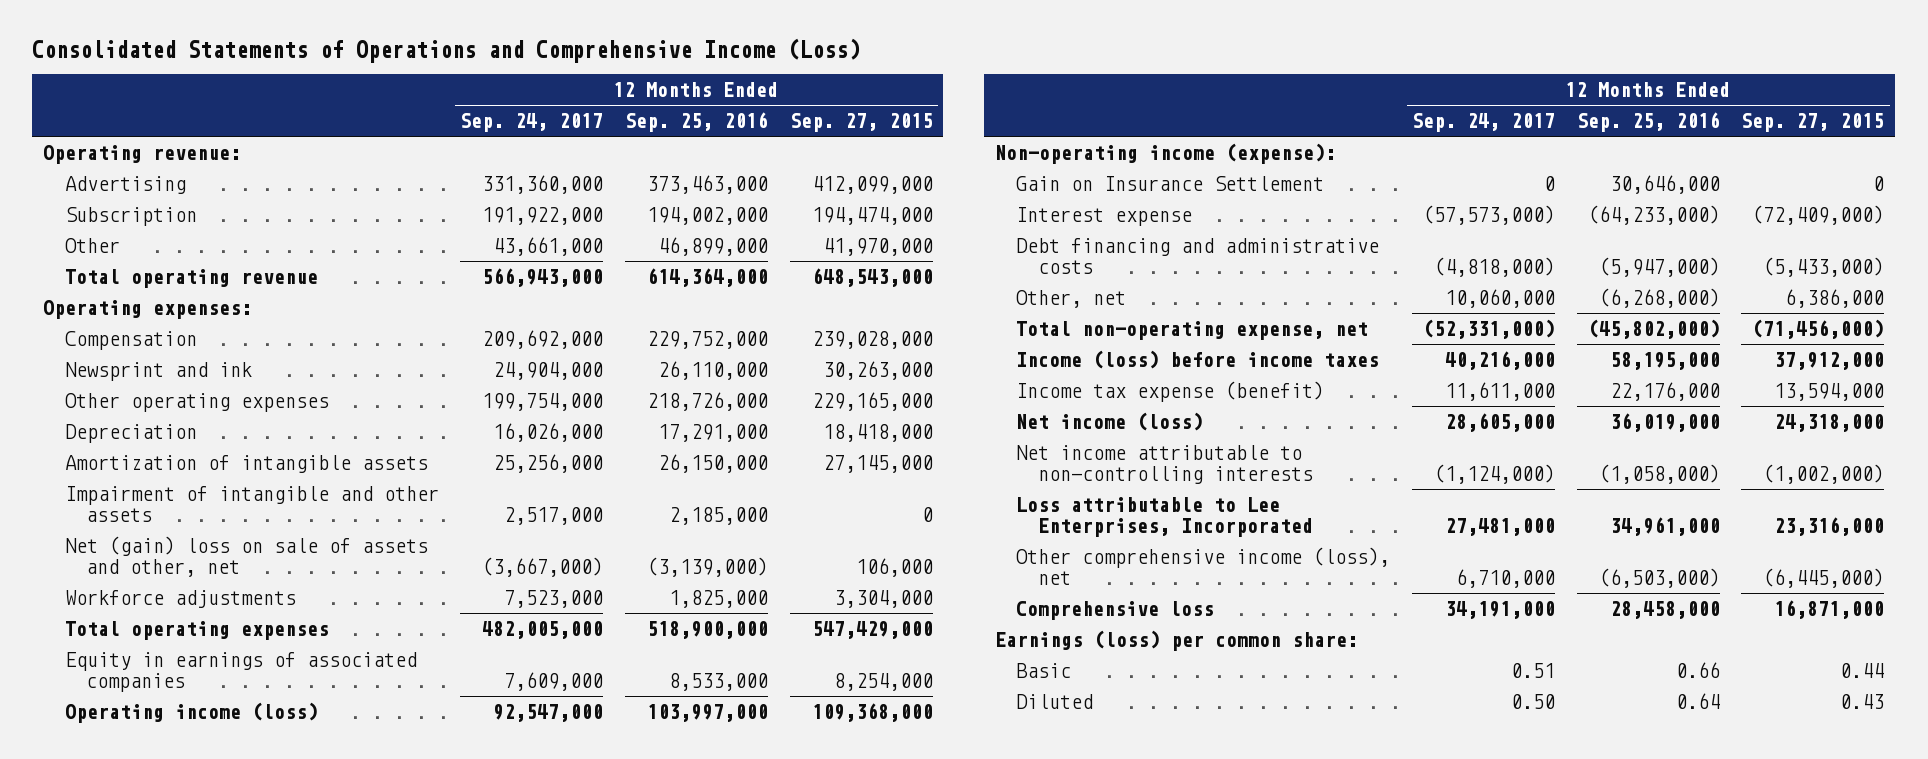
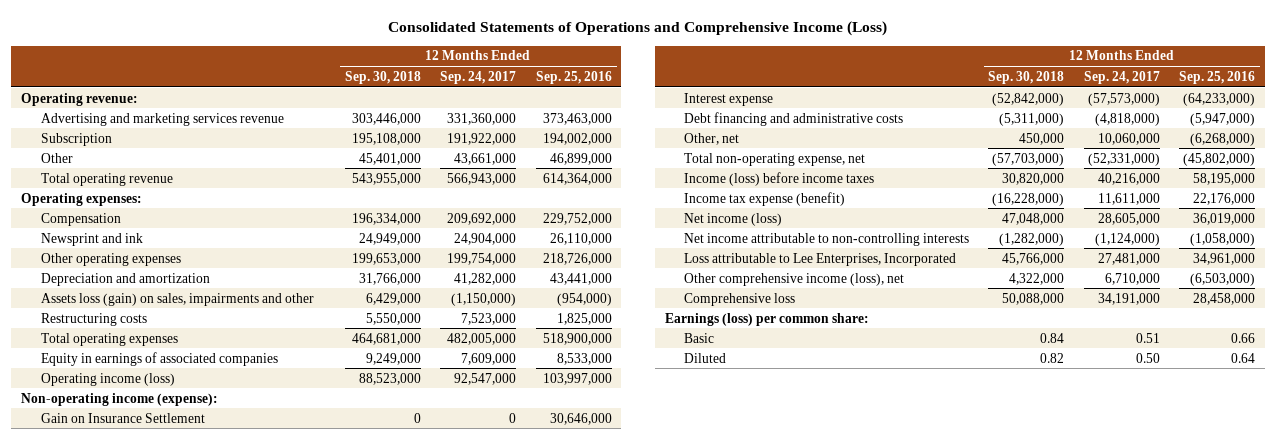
- | 12 Months Ended Sep. 24, 2017 | 12 Months Ended Sep. 25, 2016 | 12 Months Ended Sep. 27, 2015
+ | 12 Months Ended Sep. 30, 2018 | 12 Months Ended Sep. 24, 2017 | 12 Months Ended Sep. 25, 2016
- Advertising | 331,360,000 | 373,463,000 | 412,099,000
+ Advertising and marketing services revenue | 303,446,000 | 331,360,000 | 373,463,000
- Depreciation | 16,026,000 | 17,291,000 | 18,418,000
- Amortization of intangible assets | 25,256,000 | 26,150,000 | 27,145,000
- Impairment of intangible and other assets | 2,517,000 | 2,185,000 | 0
- Net (gain) loss on sale of assets and other, net | (3,667,000) | (3,139,000) | 106,000
- Workforce adjustments | 7,523,000 | 1,825,000 | 3,304,000
+ Depreciation and amortization | 31,766,000 | 41,282,000 | 43,441,000
+ Assets loss (gain) on sales, impairments and other | 6,429,000 | (1,150,000) | (954,000)
+ Restructuring costs | 5,550,000 | 7,523,000 | 1,825,000

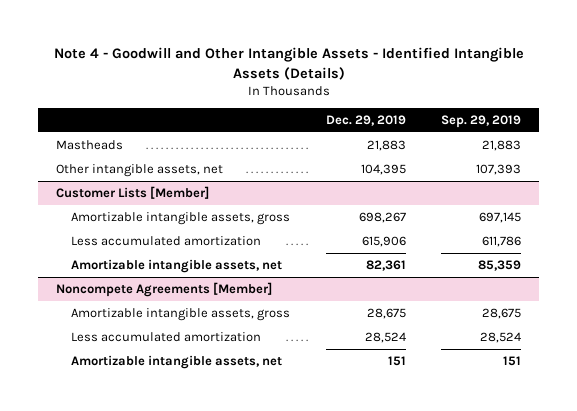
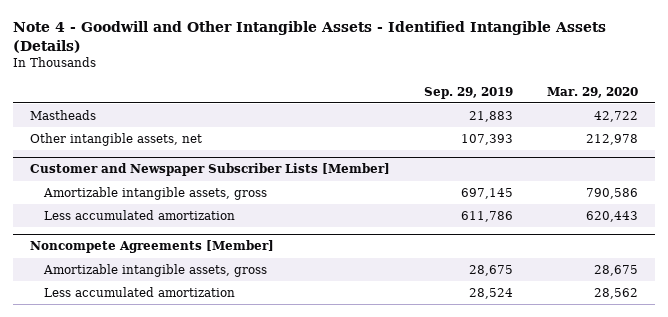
- | Dec. 29, 2019 | Sep. 29, 2019
+ | Sep. 29, 2019 | Mar. 29, 2020
- Customer Lists [Member]
+ Customer and Newspaper Subscriber Lists [Member]
- Amortizable intangible assets, net | 82,361 | 85,359
@ Noncompete Agreements [Member]
- Amortizable intangible assets, net | 151 | 151

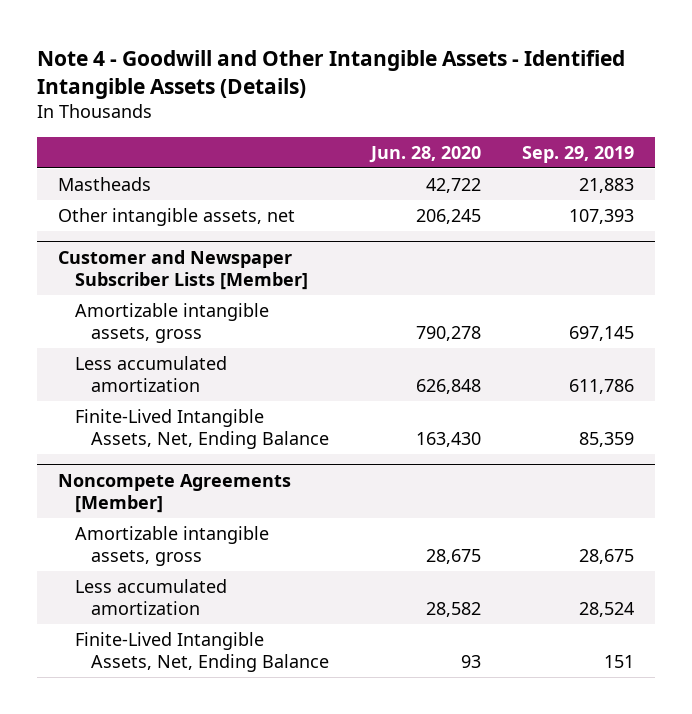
- | Sep. 29, 2019 | Mar. 29, 2020
+ | Jun. 28, 2020 | Sep. 29, 2019
@ Customer and Newspaper Subscriber Lists [Member]
+ Finite-Lived Intangible Assets, Net, Ending Balance | 163,430 | 85,359
@ Noncompete Agreements [Member]
+ Finite-Lived Intangible Assets, Net, Ending Balance | 93 | 151

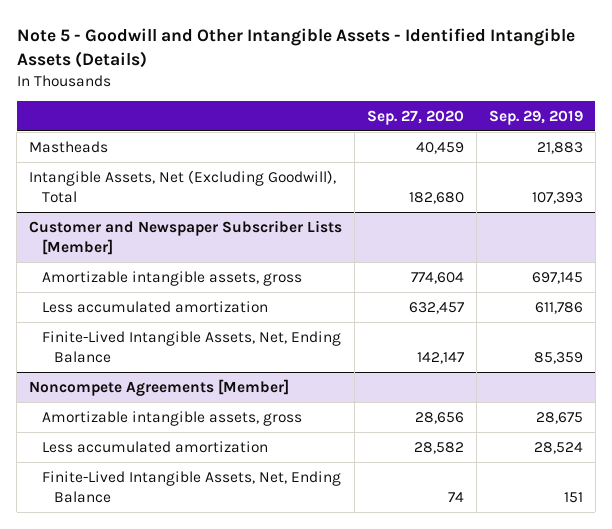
- Note 4 - Goodwill and Other Intangible Assets - Identified Intangible Assets (Details)
+ Note 5 - Goodwill and Other Intangible Assets - Identified Intangible Assets (Details)
- | Jun. 28, 2020 | Sep. 29, 2019
+ | Sep. 27, 2020 | Sep. 29, 2019
- Other intangible assets, net | 206,245 | 107,393
+ Intangible Assets, Net (Excluding Goodwill), Total | 182,680 | 107,393

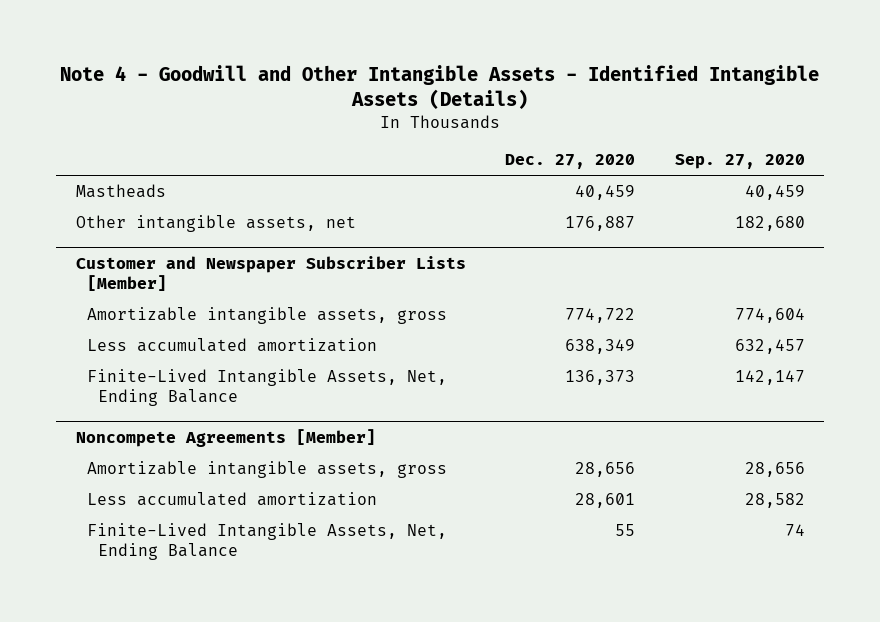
- Note 5 - Goodwill and Other Intangible Assets - Identified Intangible Assets (Details)
+ Note 4 - Goodwill and Other Intangible Assets - Identified Intangible Assets (Details)
- | Sep. 27, 2020 | Sep. 29, 2019
+ | Dec. 27, 2020 | Sep. 27, 2020
- Intangible Assets, Net (Excluding Goodwill), Total | 182,680 | 107,393
+ Other intangible assets, net | 176,887 | 182,680

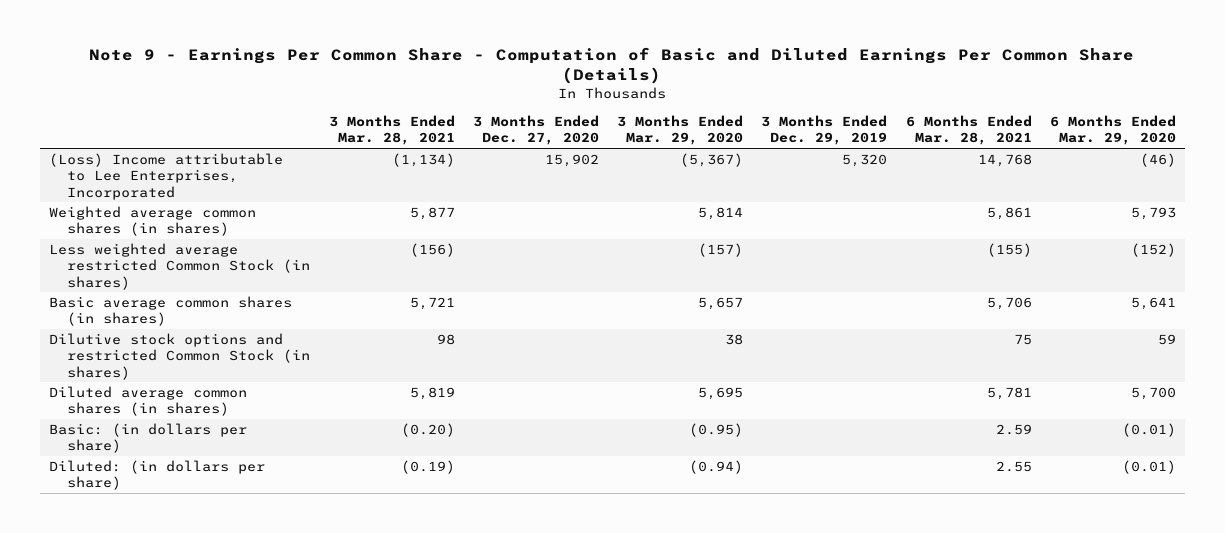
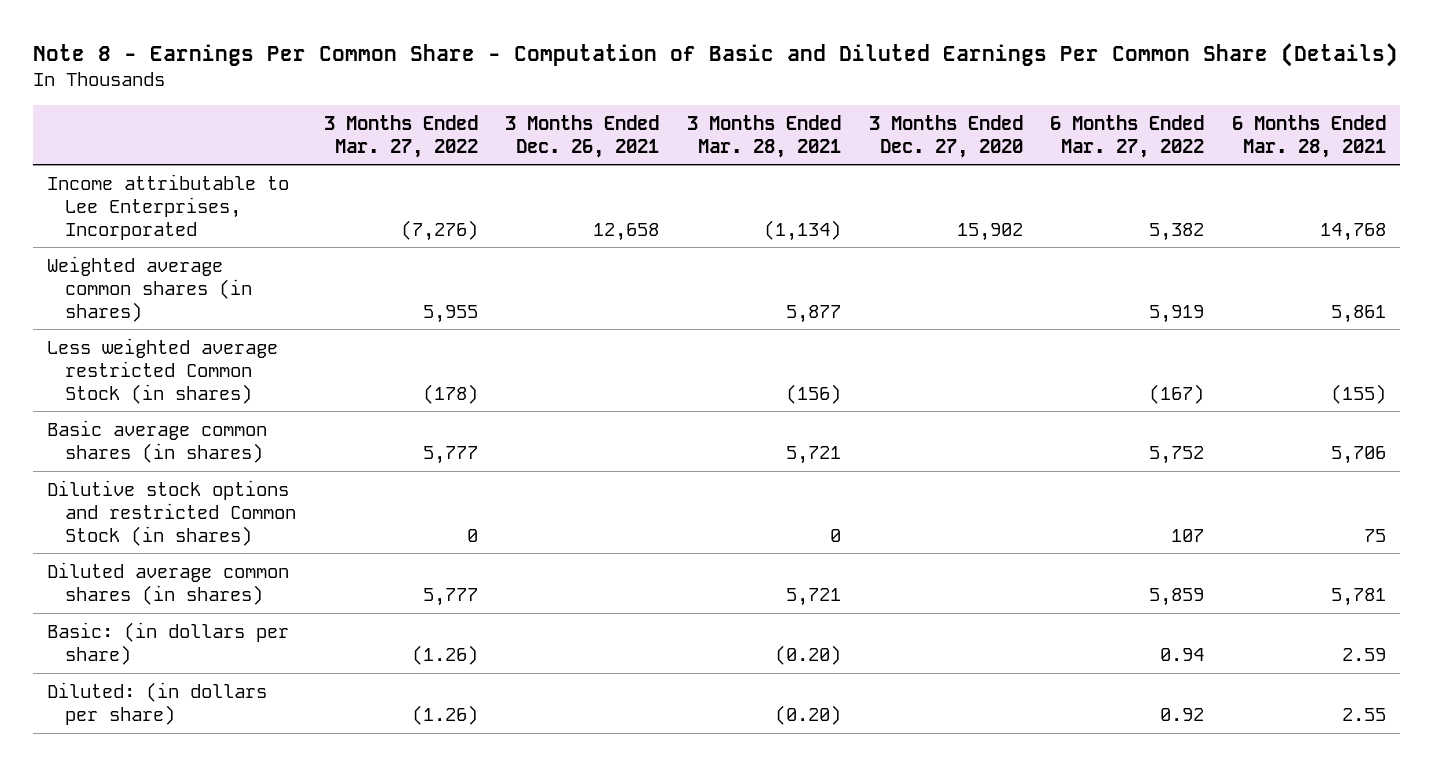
- Note 9 - Earnings Per Common Share - Computation of Basic and Diluted Earnings Per Common Share (Details)
+ Note 8 - Earnings Per Common Share - Computation of Basic and Diluted Earnings Per Common Share (Details)
- | 3 Months Ended Mar. 28, 2021 | 3 Months Ended Dec. 27, 2020 | 3 Months Ended Mar. 29, 2020 | 3 Months Ended Dec. 29, 2019 | 6 Months Ended Mar. 28, 2021 | 6 Months Ended Mar. 29, 2020
+ | 3 Months Ended Mar. 27, 2022 | 3 Months Ended Dec. 26, 2021 | 3 Months Ended Mar. 28, 2021 | 3 Months Ended Dec. 27, 2020 | 6 Months Ended Mar. 27, 2022 | 6 Months Ended Mar. 28, 2021
- (Loss) Income attributable to Lee Enterprises, Incorporated | (1,134) | 15,902 | (5,367) | 5,320 | 14,768 | (46)
+ Income attributable to Lee Enterprises, Incorporated | (7,276) | 12,658 | (1,134) | 15,902 | 5,382 | 14,768
- Dilutive stock options and restricted Common Stock (in shares) | 98 | | 38 | | 75 | 59
- Diluted average common shares (in shares) | 5,819 | | 5,695 | | 5,781 | 5,700
+ Dilutive stock options and restricted Common Stock (in shares) | 0 | | 0 | | 107 | 75
+ Diluted average common shares (in shares) | 5,777 | | 5,721 | | 5,859 | 5,781
- Diluted: (in dollars per share) | (0.19) | | (0.94) | | 2.55 | (0.01)
+ Diluted: (in dollars per share) | (1.26) | | (0.20) | | 0.92 | 2.55

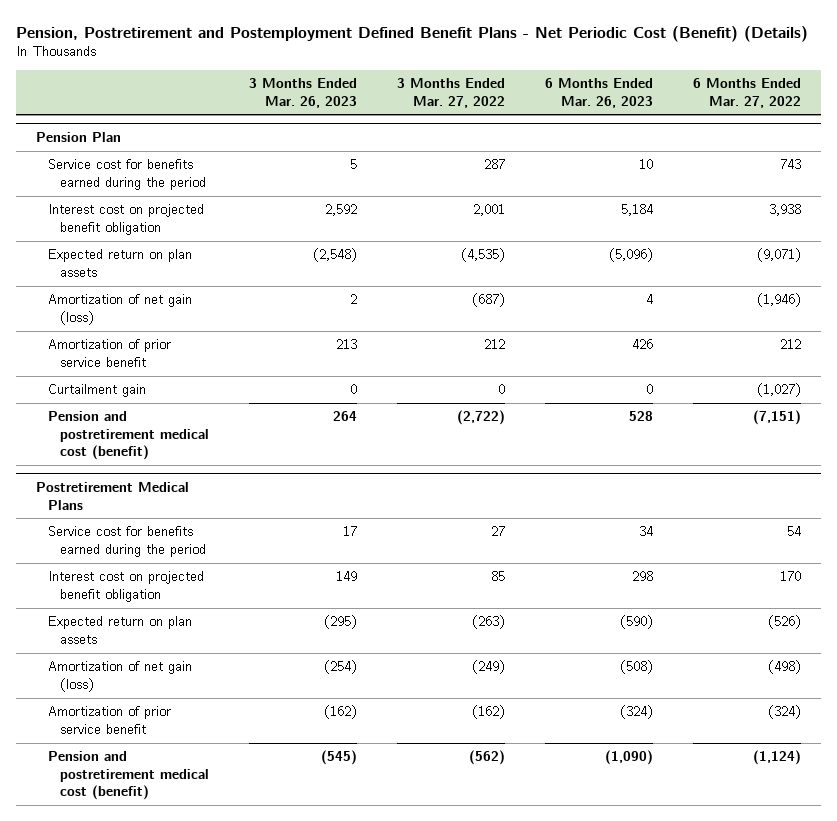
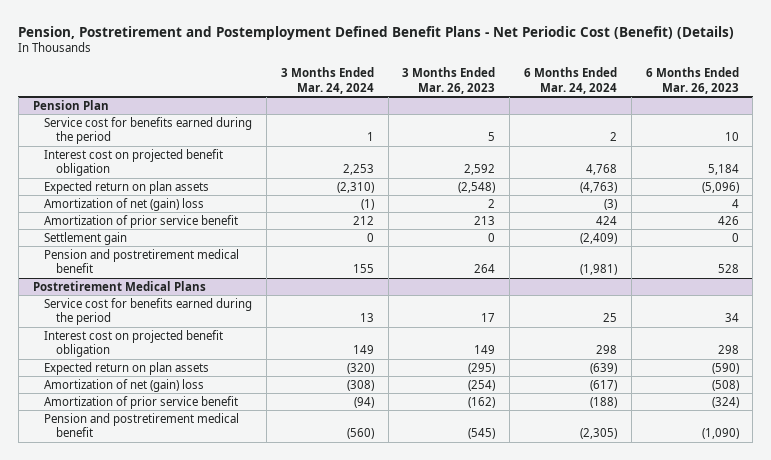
- | 3 Months Ended Mar. 26, 2023 | 3 Months Ended Mar. 27, 2022 | 6 Months Ended Mar. 26, 2023 | 6 Months Ended Mar. 27, 2022
+ | 3 Months Ended Mar. 24, 2024 | 3 Months Ended Mar. 26, 2023 | 6 Months Ended Mar. 24, 2024 | 6 Months Ended Mar. 26, 2023
@ Pension Plan
- Amortization of net gain (loss) | 2 | (687) | 4 | (1,946)
+ Amortization of net (gain) loss | (1) | 2 | (3) | 4
- Curtailment gain | 0 | 0 | 0 | (1,027)
- Pension and postretirement medical cost (benefit) | 264 | (2,722) | 528 | (7,151)
+ Settlement gain | 0 | 0 | (2,409) | 0
+ Pension and postretirement medical benefit | 155 | 264 | (1,981) | 528
@ Postretirement Medical Plans
- Amortization of net gain (loss) | (254) | (249) | (508) | (498)
+ Amortization of net (gain) loss | (308) | (254) | (617) | (508)
- Pension and postretirement medical cost (benefit) | (545) | (562) | (1,090) | (1,124)
+ Pension and postretirement medical benefit | (560) | (545) | (2,305) | (1,090)

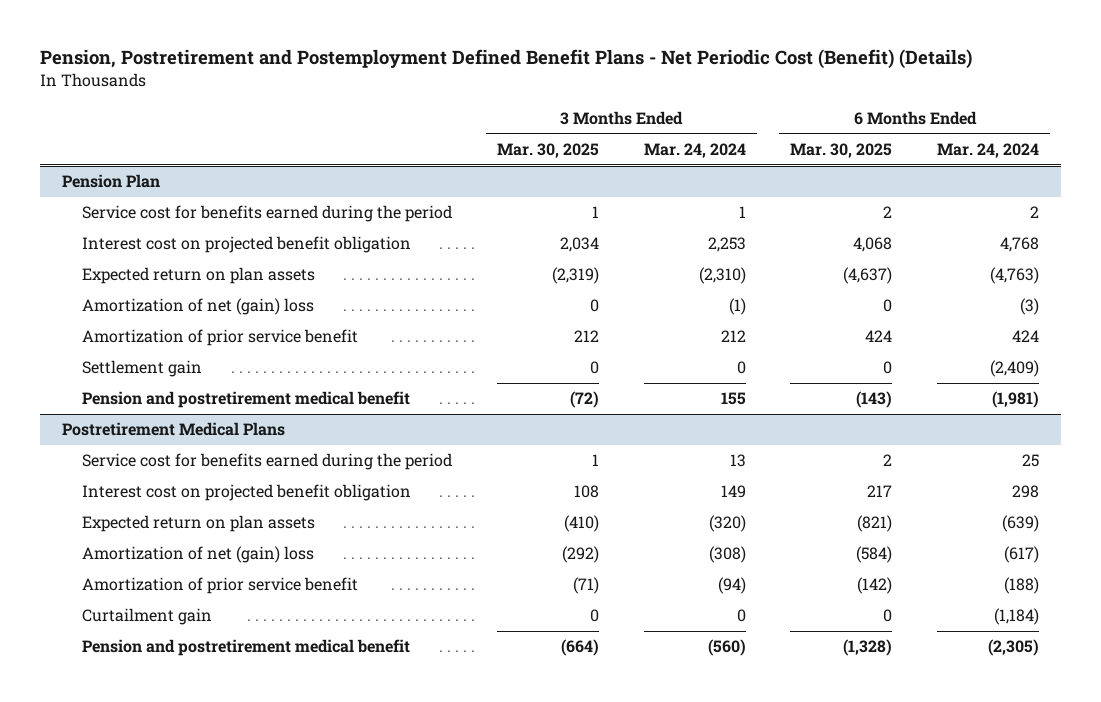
- | 3 Months Ended Mar. 24, 2024 | 3 Months Ended Mar. 26, 2023 | 6 Months Ended Mar. 24, 2024 | 6 Months Ended Mar. 26, 2023
+ | 3 Months Ended Mar. 30, 2025 | 3 Months Ended Mar. 24, 2024 | 6 Months Ended Mar. 30, 2025 | 6 Months Ended Mar. 24, 2024
@ Postretirement Medical Plans
+ Curtailment gain | 0 | 0 | 0 | (1,184)

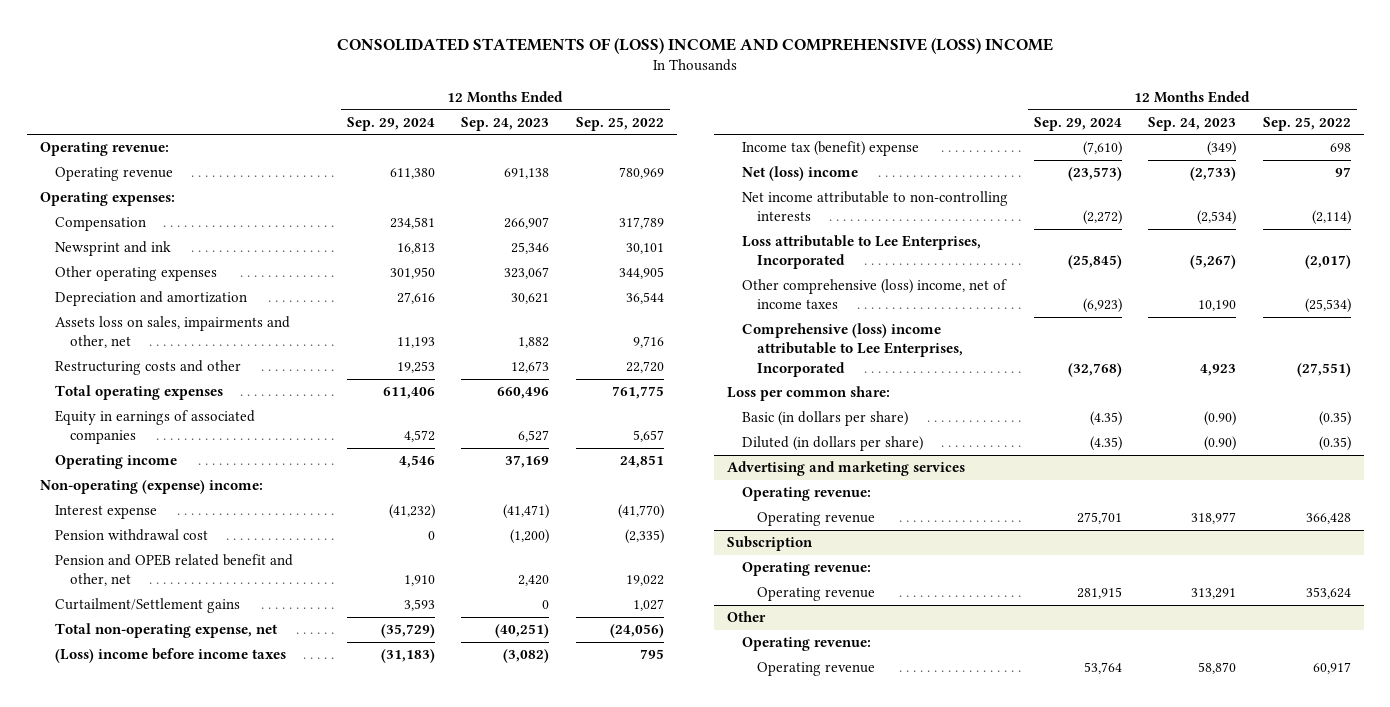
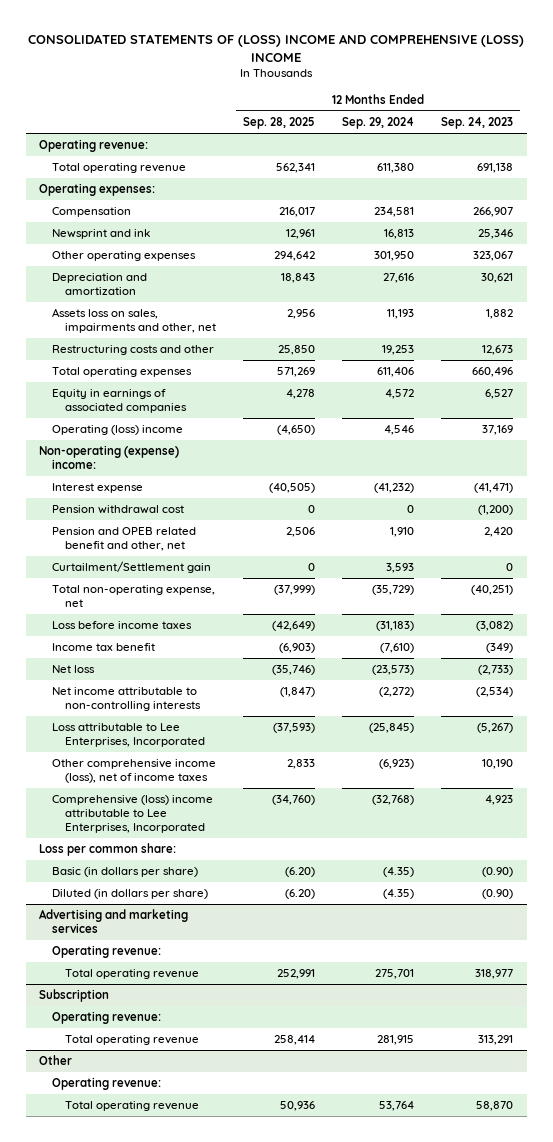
- | 12 Months Ended Sep. 29, 2024 | 12 Months Ended Sep. 24, 2023 | 12 Months Ended Sep. 25, 2022
+ | 12 Months Ended Sep. 28, 2025 | 12 Months Ended Sep. 29, 2024 | 12 Months Ended Sep. 24, 2023
- Operating revenue | 611,380 | 691,138 | 780,969
+ Total operating revenue | 562,341 | 611,380 | 691,138
- Operating income | 4,546 | 37,169 | 24,851
+ Operating (loss) income | (4,650) | 4,546 | 37,169
- Curtailment/Settlement gains | 3,593 | 0 | 1,027
+ Curtailment/Settlement gain | 0 | 3,593 | 0
- (Loss) income before income taxes | (31,183) | (3,082) | 795
- Income tax (benefit) expense | (7,610) | (349) | 698
- Net (loss) income | (23,573) | (2,733) | 97
+ Loss before income taxes | (42,649) | (31,183) | (3,082)
+ Income tax benefit | (6,903) | (7,610) | (349)
+ Net loss | (35,746) | (23,573) | (2,733)
- Other comprehensive (loss) income, net of income taxes | (6,923) | 10,190 | (25,534)
+ Other comprehensive income (loss), net of income taxes | 2,833 | (6,923) | 10,190
@ Advertising and marketing services
- Operating revenue | 275,701 | 318,977 | 366,428
+ Total operating revenue | 252,991 | 275,701 | 318,977
@ Subscription
- Operating revenue | 281,915 | 313,291 | 353,624
+ Total operating revenue | 258,414 | 281,915 | 313,291
@ Other
- Operating revenue | 53,764 | 58,870 | 60,917
+ Total operating revenue | 50,936 | 53,764 | 58,870

